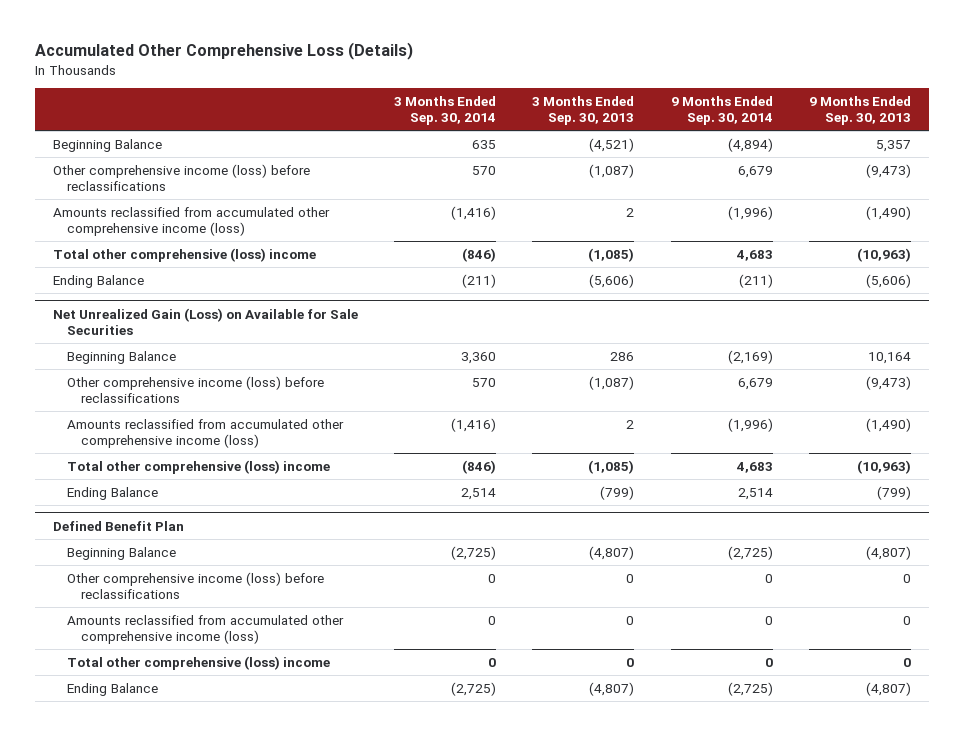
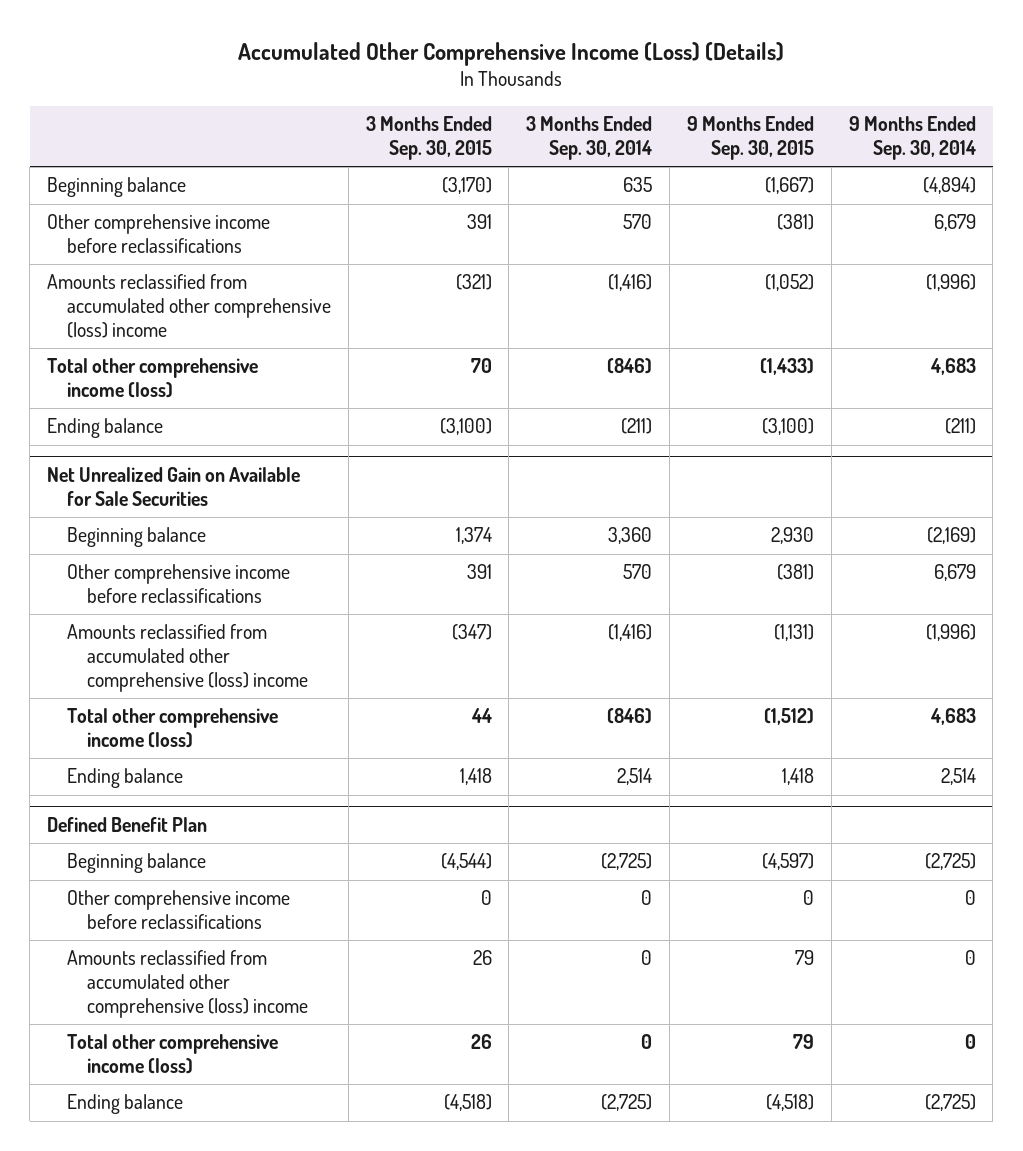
- Accumulated Other Comprehensive Loss (Details)
+ Accumulated Other Comprehensive Income (Loss) (Details)
- | 3 Months Ended Sep. 30, 2014 | 3 Months Ended Sep. 30, 2013 | 9 Months Ended Sep. 30, 2014 | 9 Months Ended Sep. 30, 2013
+ | 3 Months Ended Sep. 30, 2015 | 3 Months Ended Sep. 30, 2014 | 9 Months Ended Sep. 30, 2015 | 9 Months Ended Sep. 30, 2014
- Beginning Balance | 635 | (4,521) | (4,894) | 5,357
- Other comprehensive income (loss) before reclassifications | 570 | (1,087) | 6,679 | (9,473)
- Amounts reclassified from accumulated other comprehensive income (loss) | (1,416) | 2 | (1,996) | (1,490)
- Total other comprehensive (loss) income | (846) | (1,085) | 4,683 | (10,963)
- Ending Balance | (211) | (5,606) | (211) | (5,606)
- Net Unrealized Gain (Loss) on Available for Sale Securities
- Beginning Balance | 3,360 | 286 | (2,169) | 10,164
- Other comprehensive income (loss) before reclassifications | 570 | (1,087) | 6,679 | (9,473)
- Amounts reclassified from accumulated other comprehensive income (loss) | (1,416) | 2 | (1,996) | (1,490)
- Total other comprehensive (loss) income | (846) | (1,085) | 4,683 | (10,963)
- Ending Balance | 2,514 | (799) | 2,514 | (799)
+ Beginning balance | (3,170) | 635 | (1,667) | (4,894)
+ Other comprehensive income before reclassifications | 391 | 570 | (381) | 6,679
+ Amounts reclassified from accumulated other comprehensive (loss) income | (321) | (1,416) | (1,052) | (1,996)
+ Total other comprehensive income (loss) | 70 | (846) | (1,433) | 4,683
+ Ending balance | (3,100) | (211) | (3,100) | (211)
+ Net Unrealized Gain on Available for Sale Securities
+ Beginning balance | 1,374 | 3,360 | 2,930 | (2,169)
+ Other comprehensive income before reclassifications | 391 | 570 | (381) | 6,679
+ Amounts reclassified from accumulated other comprehensive (loss) income | (347) | (1,416) | (1,131) | (1,996)
+ Total other comprehensive income (loss) | 44 | (846) | (1,512) | 4,683
+ Ending balance | 1,418 | 2,514 | 1,418 | 2,514
@ Defined Benefit Plan
- Beginning Balance | (2,725) | (4,807) | (2,725) | (4,807)
- Other comprehensive income (loss) before reclassifications | 0 | 0 | 0 | 0
- Amounts reclassified from accumulated other comprehensive income (loss) | 0 | 0 | 0 | 0
- Total other comprehensive (loss) income | 0 | 0 | 0 | 0
- Ending Balance | (2,725) | (4,807) | (2,725) | (4,807)
+ Beginning balance | (4,544) | (2,725) | (4,597) | (2,725)
+ Other comprehensive income before reclassifications | 0 | 0 | 0 | 0
+ Amounts reclassified from accumulated other comprehensive (loss) income | 26 | 0 | 79 | 0
+ Total other comprehensive income (loss) | 26 | 0 | 79 | 0
+ Ending balance | (4,518) | (2,725) | (4,518) | (2,725)

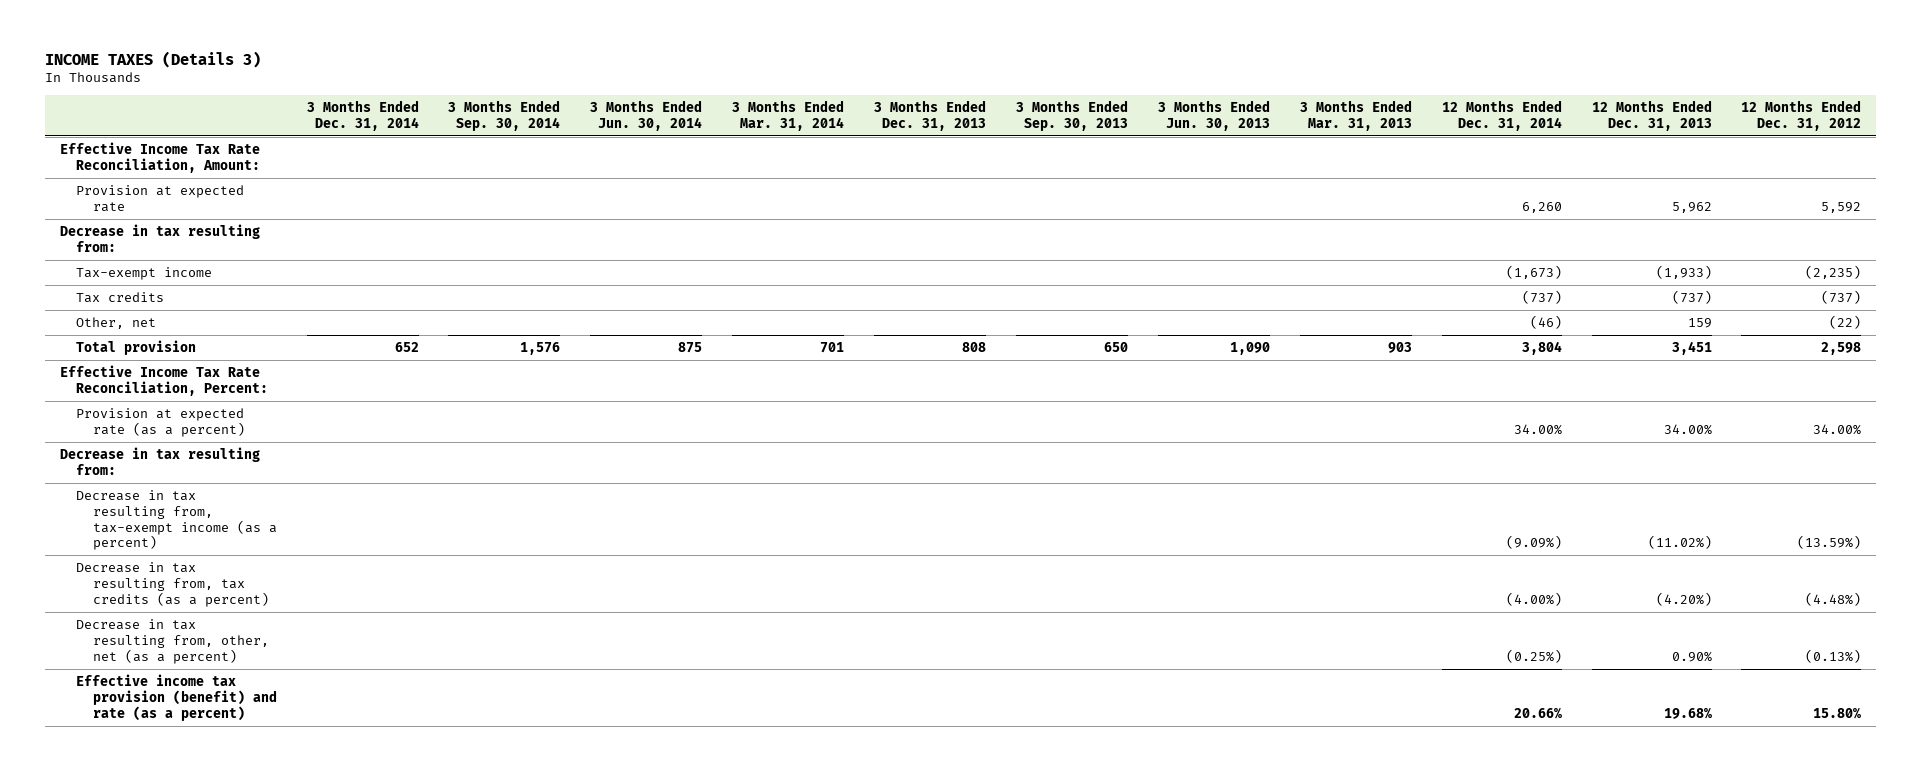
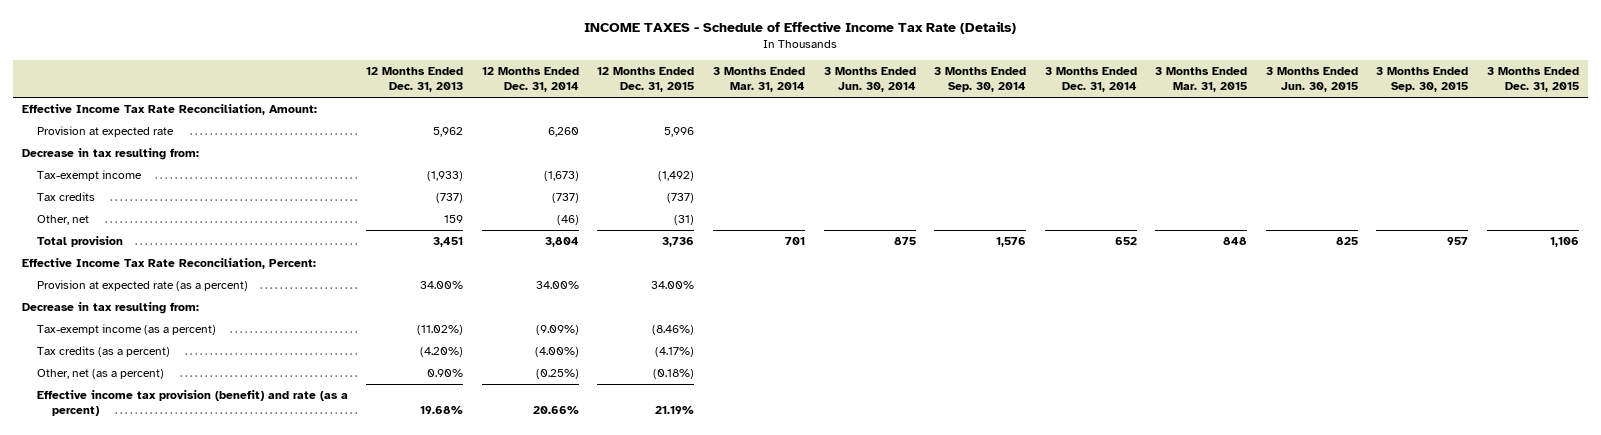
- INCOME TAXES (Details 3)
+ INCOME TAXES - Schedule of Effective Income Tax Rate (Details)
- | 3 Months Ended Dec. 31, 2014 | 3 Months Ended Sep. 30, 2014 | 3 Months Ended Jun. 30, 2014 | 3 Months Ended Mar. 31, 2014 | 3 Months Ended Dec. 31, 2013 | 3 Months Ended Sep. 30, 2013 | 3 Months Ended Jun. 30, 2013 | 3 Months Ended Mar. 31, 2013 | 12 Months Ended Dec. 31, 2014 | 12 Months Ended Dec. 31, 2013 | 12 Months Ended Dec. 31, 2012
+ | 12 Months Ended Dec. 31, 2013 | 12 Months Ended Dec. 31, 2014 | 12 Months Ended Dec. 31, 2015 | 3 Months Ended Mar. 31, 2014 | 3 Months Ended Jun. 30, 2014 | 3 Months Ended Sep. 30, 2014 | 3 Months Ended Dec. 31, 2014 | 3 Months Ended Mar. 31, 2015 | 3 Months Ended Jun. 30, 2015 | 3 Months Ended Sep. 30, 2015 | 3 Months Ended Dec. 31, 2015
- Decrease in tax resulting from, tax-exempt income (as a percent) | | | | | | | | | (9.09%) | (11.02%) | (13.59%)
- Decrease in tax resulting from, tax credits (as a percent) | | | | | | | | | (4.00%) | (4.20%) | (4.48%)
- Decrease in tax resulting from, other, net (as a percent) | | | | | | | | | (0.25%) | 0.90% | (0.13%)
+ Tax-exempt income (as a percent) | (11.02%) | (9.09%) | (8.46%) | | | | | | | |
+ Tax credits (as a percent) | (4.20%) | (4.00%) | (4.17%) | | | | | | | |
+ Other, net (as a percent) | 0.90% | (0.25%) | (0.18%) | | | | | | | |

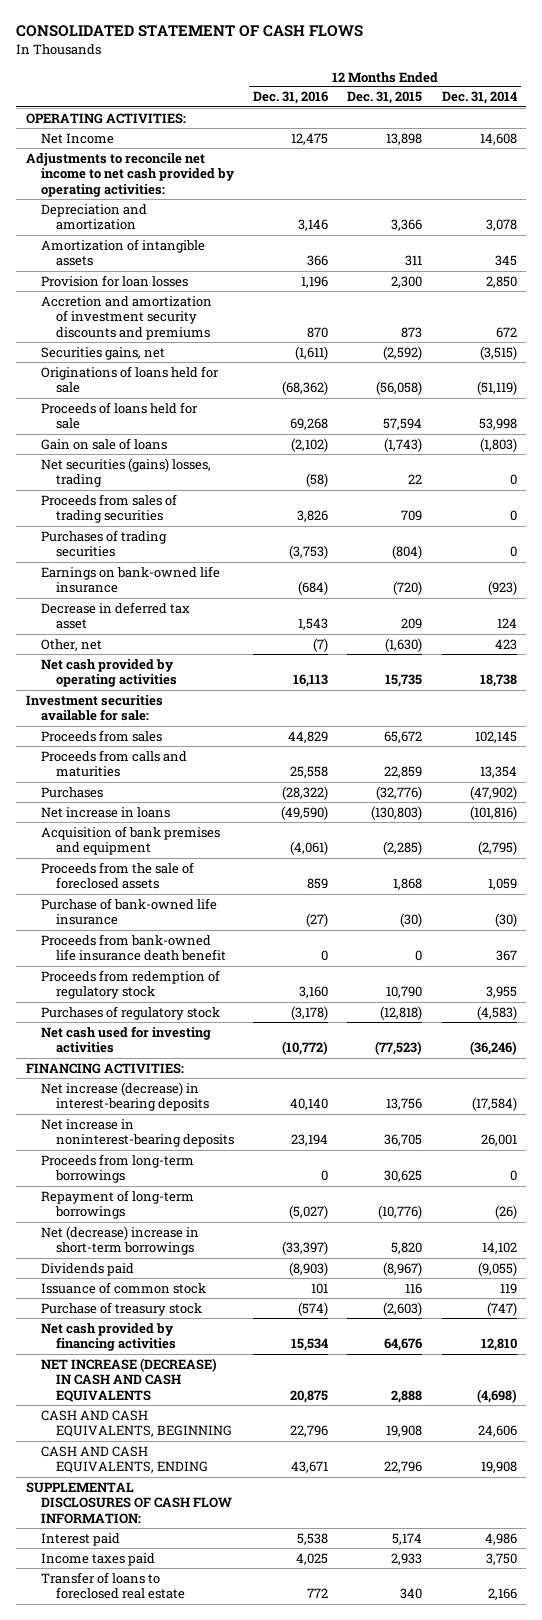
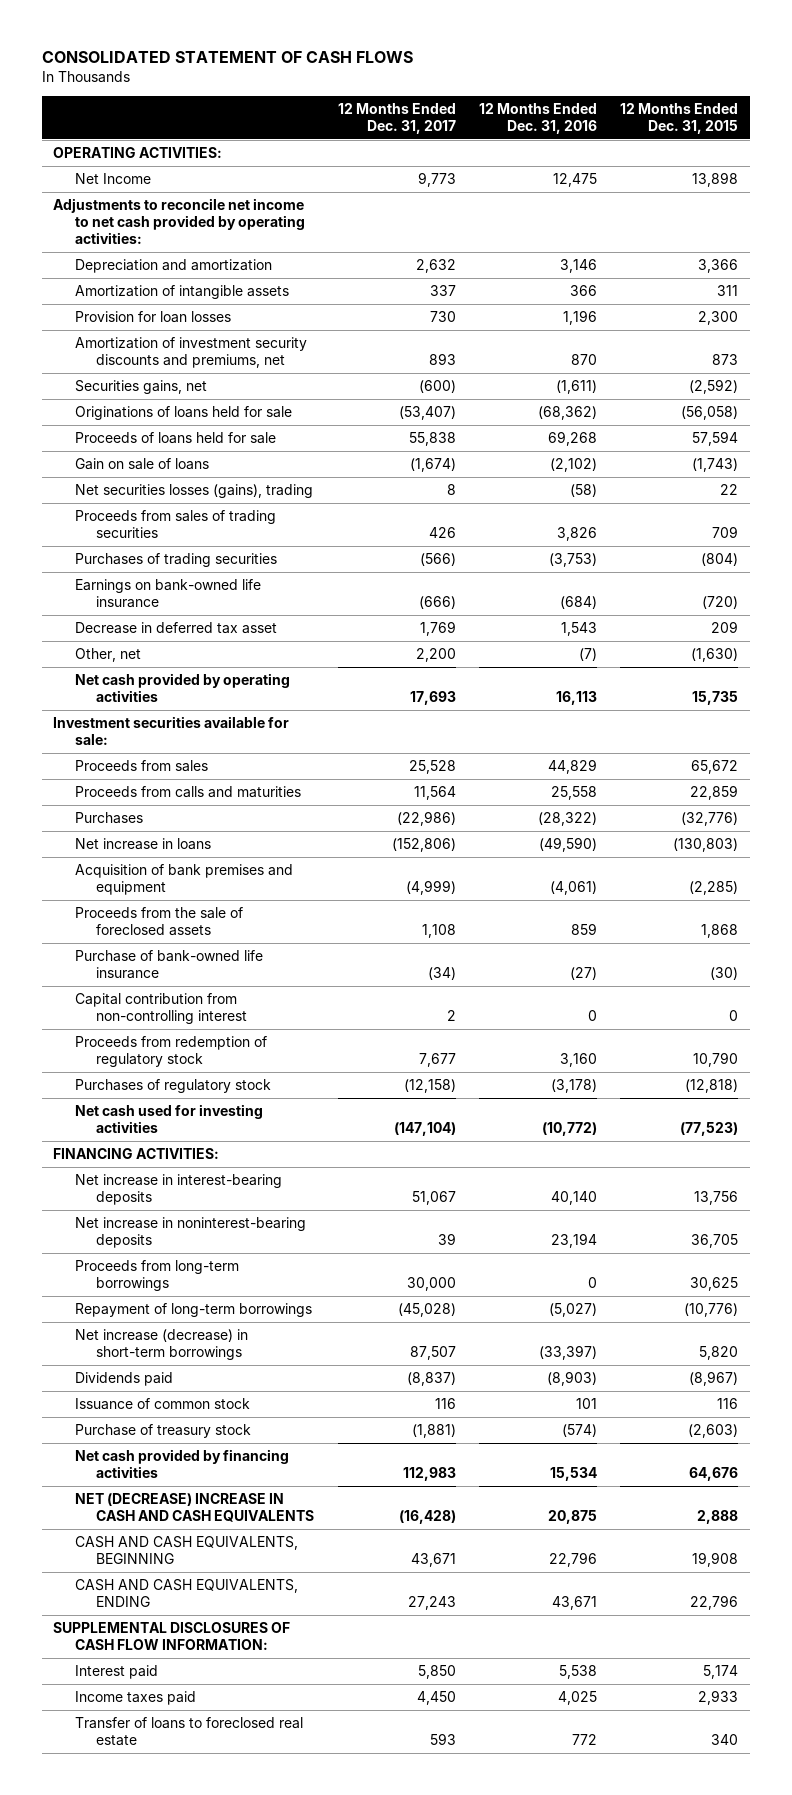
- | 12 Months Ended Dec. 31, 2016 | 12 Months Ended Dec. 31, 2015 | 12 Months Ended Dec. 31, 2014
+ | 12 Months Ended Dec. 31, 2017 | 12 Months Ended Dec. 31, 2016 | 12 Months Ended Dec. 31, 2015
- Accretion and amortization of investment security discounts and premiums | 870 | 873 | 672
+ Amortization of investment security discounts and premiums, net | 893 | 870 | 873
- Net securities (gains) losses, trading | (58) | 22 | 0
+ Net securities losses (gains), trading | 8 | (58) | 22
- Proceeds from bank-owned life insurance death benefit | 0 | 0 | 367
+ Capital contribution from non-controlling interest | 2 | 0 | 0
- Net increase (decrease) in interest-bearing deposits | 40,140 | 13,756 | (17,584)
+ Net increase in interest-bearing deposits | 51,067 | 40,140 | 13,756
- Net (decrease) increase in short-term borrowings | (33,397) | 5,820 | 14,102
+ Net increase (decrease) in short-term borrowings | 87,507 | (33,397) | 5,820
- NET INCREASE (DECREASE) IN CASH AND CASH EQUIVALENTS | 20,875 | 2,888 | (4,698)
+ NET (DECREASE) INCREASE IN CASH AND CASH EQUIVALENTS | (16,428) | 20,875 | 2,888

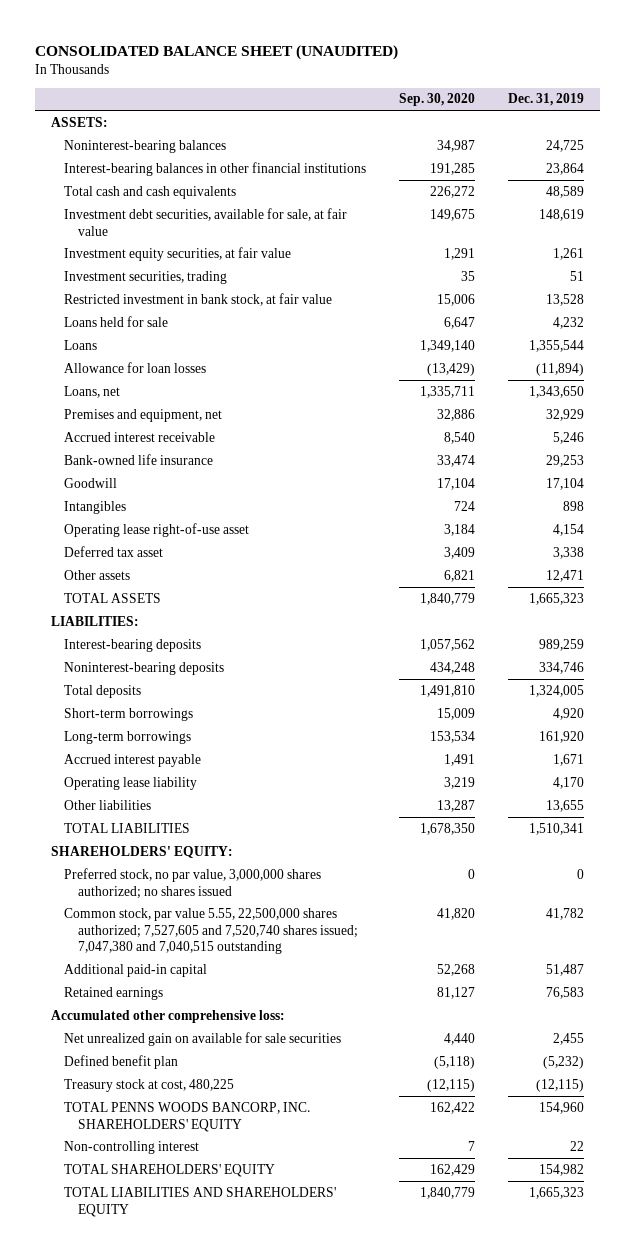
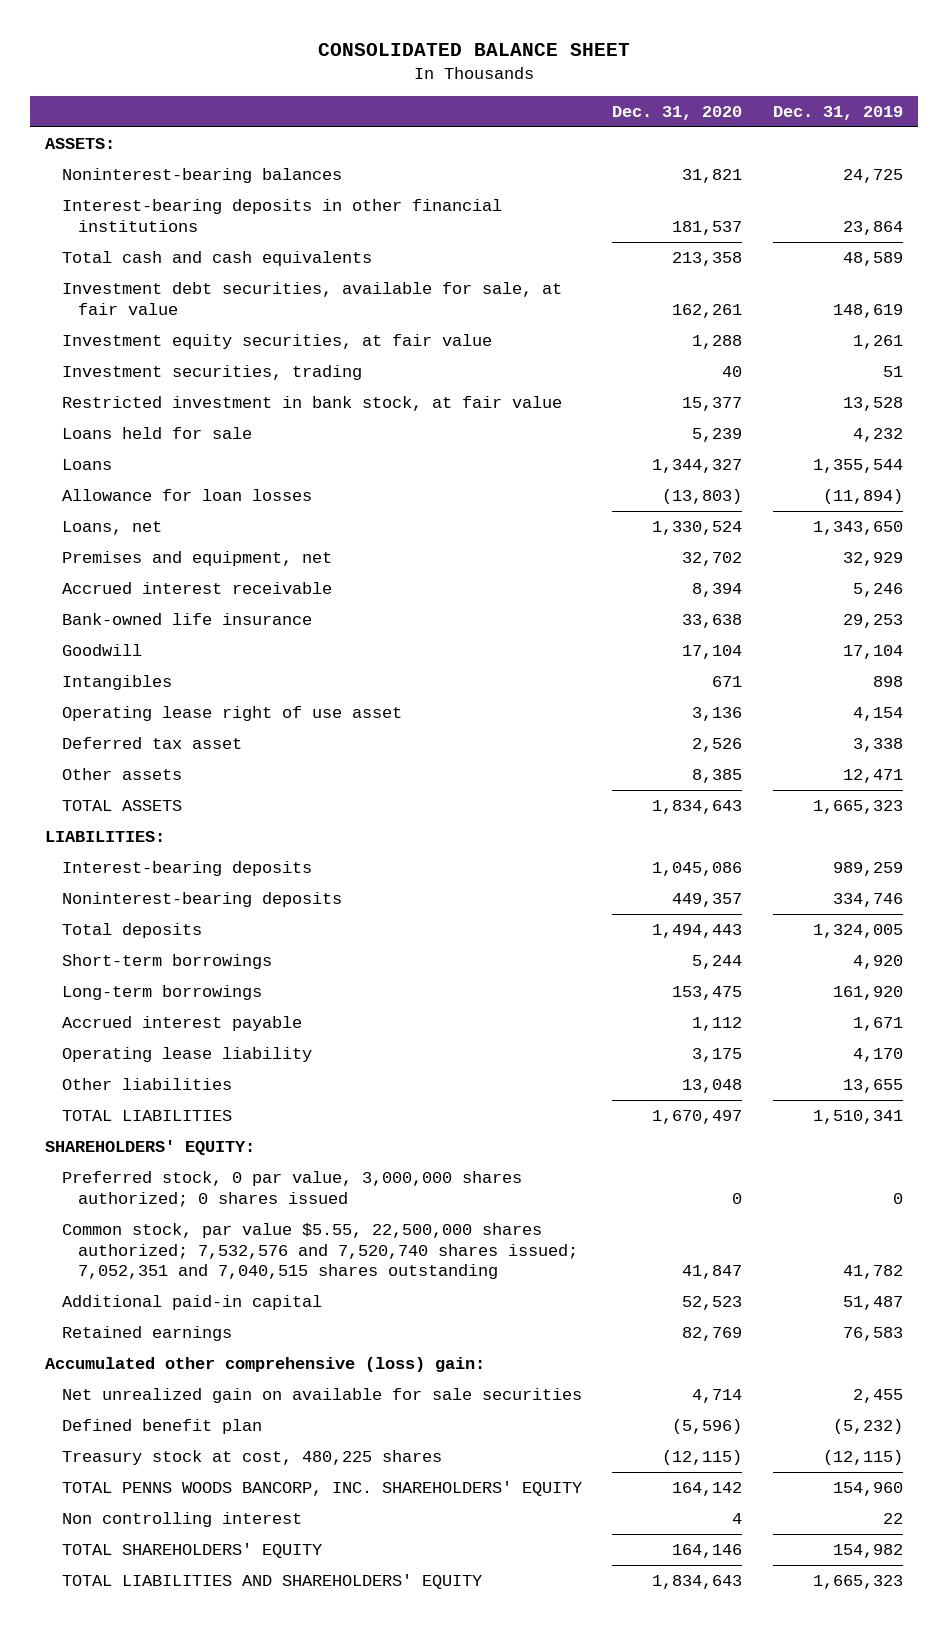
- CONSOLIDATED BALANCE SHEET (UNAUDITED)
+ CONSOLIDATED BALANCE SHEET
- | Sep. 30, 2020 | Dec. 31, 2019
+ | Dec. 31, 2020 | Dec. 31, 2019
- Interest-bearing balances in other financial institutions | 191,285 | 23,864
+ Interest-bearing deposits in other financial institutions | 181,537 | 23,864
- Operating lease right-of-use asset | 3,184 | 4,154
+ Operating lease right of use asset | 3,136 | 4,154
- Preferred stock, no par value, 3,000,000 shares authorized; no shares issued | 0 | 0
- Common stock, par value 5.55, 22,500,000 shares authorized; 7,527,605 and 7,520,740 shares issued; 7,047,380 and 7,040,515 outstanding | 41,820 | 41,782
+ Preferred stock, 0 par value, 3,000,000 shares authorized; 0 shares issued | 0 | 0
+ Common stock, par value $5.55, 22,500,000 shares authorized; 7,532,576 and 7,520,740 shares issued; 7,052,351 and 7,040,515 shares outstanding | 41,847 | 41,782
- Accumulated other comprehensive loss:
+ Accumulated other comprehensive (loss) gain:
- Treasury stock at cost, 480,225 | (12,115) | (12,115)
+ Treasury stock at cost, 480,225 shares | (12,115) | (12,115)
- Non-controlling interest | 7 | 22
+ Non controlling interest | 4 | 22

